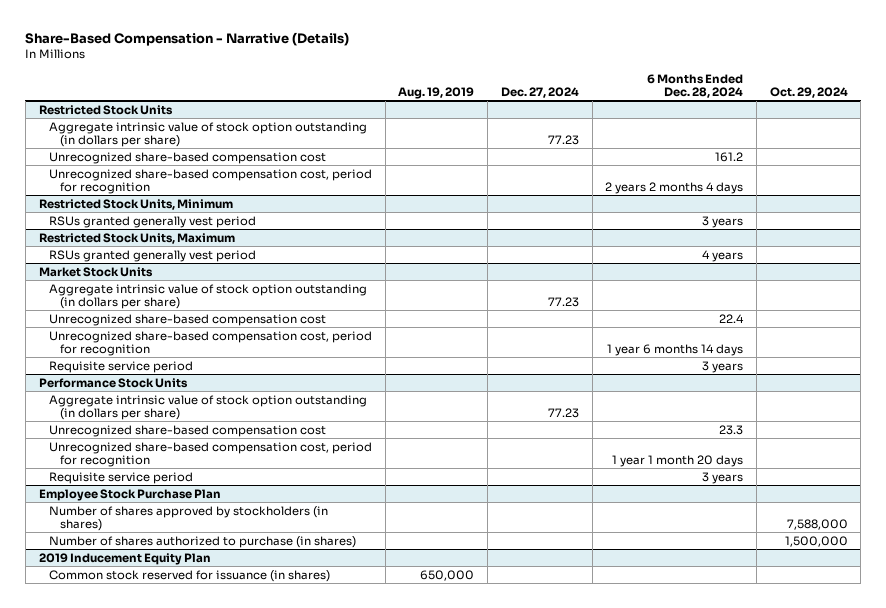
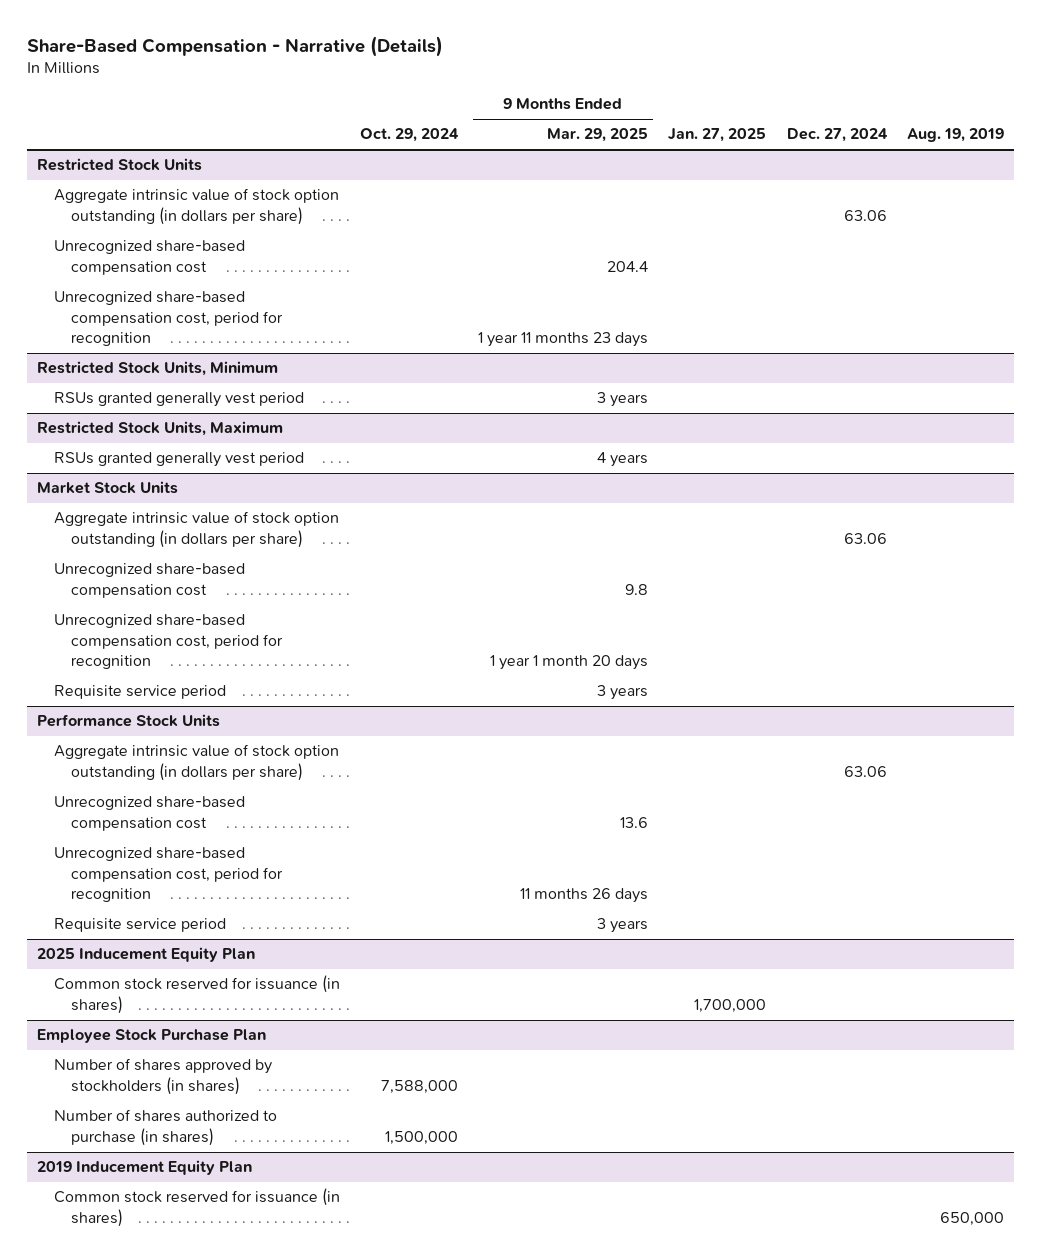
- | Aug. 19, 2019 | Dec. 27, 2024 | 6 Months Ended Dec. 28, 2024 | Oct. 29, 2024
+ | Oct. 29, 2024 | 9 Months Ended Mar. 29, 2025 | Jan. 27, 2025 | Dec. 27, 2024 | Aug. 19, 2019
@ Restricted Stock Units
- Aggregate intrinsic value of stock option outstanding (in dollars per share) | | 77.23 | |
+ Aggregate intrinsic value of stock option outstanding (in dollars per share) | | | | 63.06 |
@ Market Stock Units
- Aggregate intrinsic value of stock option outstanding (in dollars per share) | | 77.23 | |
+ Aggregate intrinsic value of stock option outstanding (in dollars per share) | | | | 63.06 |
@ Performance Stock Units
- Aggregate intrinsic value of stock option outstanding (in dollars per share) | | 77.23 | |
+ Aggregate intrinsic value of stock option outstanding (in dollars per share) | | | | 63.06 |
+ 2025 Inducement Equity Plan
+ Common stock reserved for issuance (in shares) | | | 1,700,000 | |

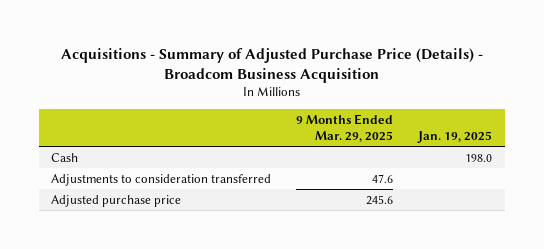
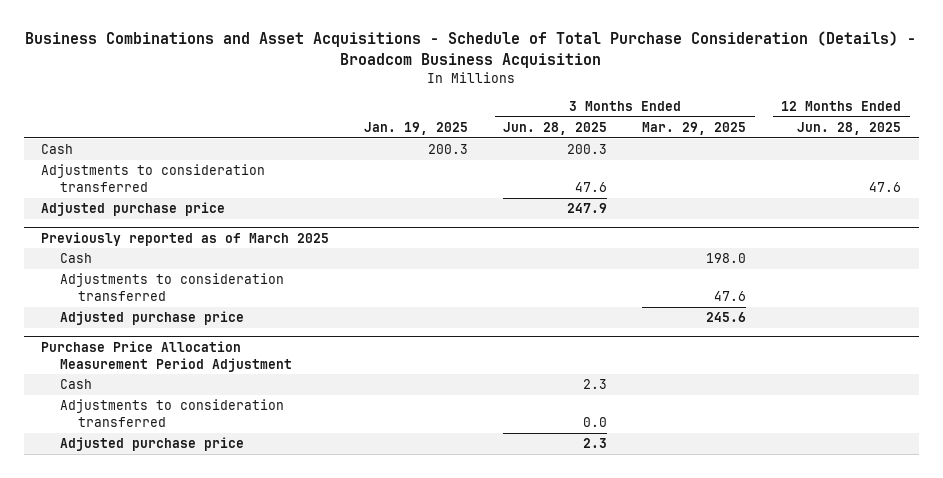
- Acquisitions - Summary of Adjusted Purchase Price (Details) - Broadcom Business Acquisition
+ Business Combinations and Asset Acquisitions - Schedule of Total Purchase Consideration (Details) - Broadcom Business Acquisition
- | 9 Months Ended Mar. 29, 2025 | Jan. 19, 2025
+ | Jan. 19, 2025 | 3 Months Ended Jun. 28, 2025 | 3 Months Ended Mar. 29, 2025 | 12 Months Ended Jun. 28, 2025
- Cash | | 198.0
+ Cash | 200.3 | 200.3 | |
+ Previously reported as of March 2025
+ Cash | | | 198.0 |
+ Adjustments to consideration transferred | | | 47.6 |
+ Adjusted purchase price | | | 245.6 |
+ Purchase Price Allocation Measurement Period Adjustment
+ Cash | | 2.3 | |
+ Adjustments to consideration transferred | | 0.0 | |
+ Adjusted purchase price | | 2.3 | |

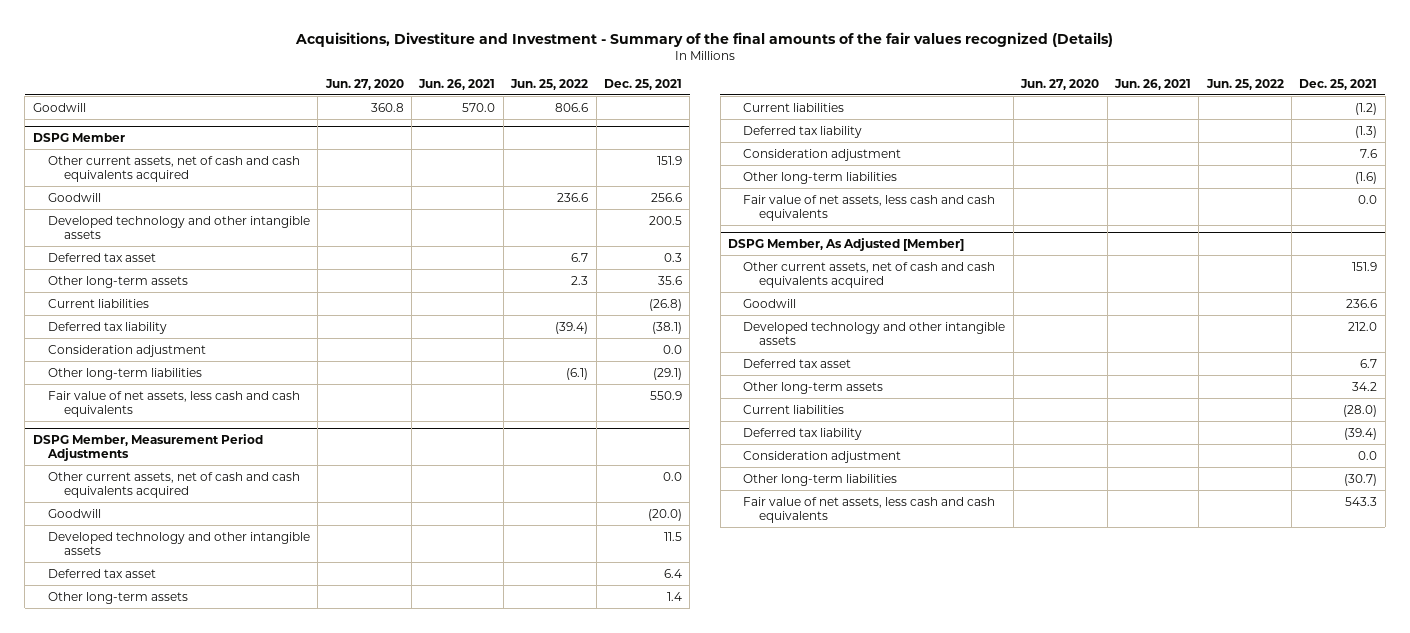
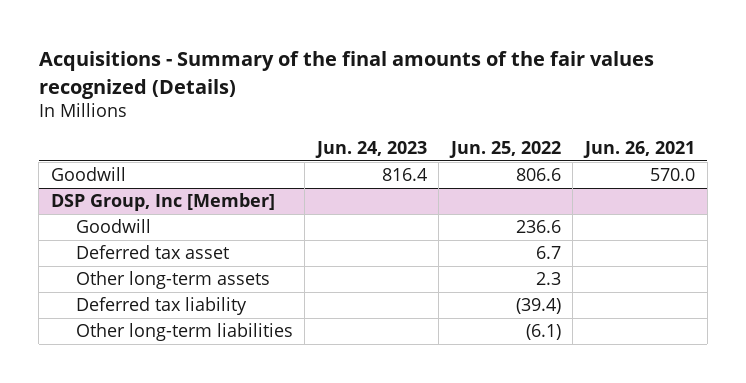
- Acquisitions, Divestiture and Investment - Summary of the final amounts of the fair values recognized (Details)
+ Acquisitions - Summary of the final amounts of the fair values recognized (Details)
- | Jun. 27, 2020 | Jun. 26, 2021 | Jun. 25, 2022 | Dec. 25, 2021
+ | Jun. 24, 2023 | Jun. 25, 2022 | Jun. 26, 2021
- DSPG Member
- Other current assets, net of cash and cash equivalents acquired | | | | 151.9
+ DSP Group, Inc [Member]
- Developed technology and other intangible assets | | | | 200.5
- Current liabilities | | | | (26.8)
- Consideration adjustment | | | | 0.0
- Fair value of net assets, less cash and cash equivalents | | | | 550.9
- DSPG Member, Measurement Period Adjustments
- Other current assets, net of cash and cash equivalents acquired | | | | 0.0
- Goodwill | | | | (20.0)
- Developed technology and other intangible assets | | | | 11.5
- Deferred tax asset | | | | 6.4
- Other long-term assets | | | | 1.4
- Current liabilities | | | | (1.2)
- Deferred tax liability | | | | (1.3)
- Consideration adjustment | | | | 7.6
- Other long-term liabilities | | | | (1.6)
- Fair value of net assets, less cash and cash equivalents | | | | 0.0
- DSPG Member, As Adjusted [Member]
- Other current assets, net of cash and cash equivalents acquired | | | | 151.9
- Goodwill | | | | 236.6
- Developed technology and other intangible assets | | | | 212.0
- Deferred tax asset | | | | 6.7
- Other long-term assets | | | | 34.2
- Current liabilities | | | | (28.0)
- Deferred tax liability | | | | (39.4)
- Consideration adjustment | | | | 0.0
- Other long-term liabilities | | | | (30.7)
- Fair value of net assets, less cash and cash equivalents | | | | 543.3

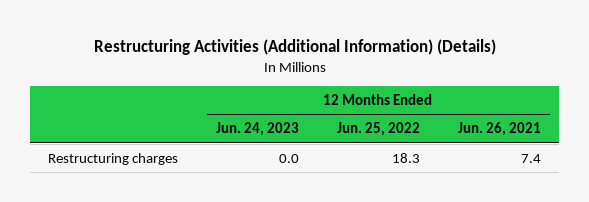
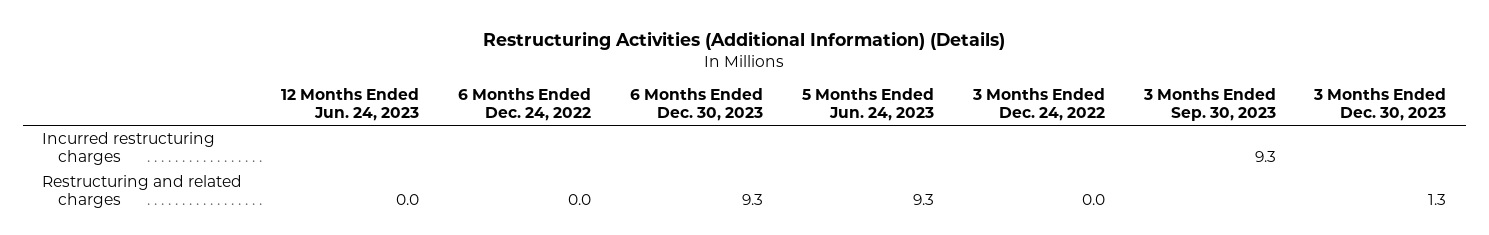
- | 12 Months Ended Jun. 24, 2023 | 12 Months Ended Jun. 25, 2022 | 12 Months Ended Jun. 26, 2021
+ | 12 Months Ended Jun. 24, 2023 | 6 Months Ended Dec. 24, 2022 | 6 Months Ended Dec. 30, 2023 | 5 Months Ended Jun. 24, 2023 | 3 Months Ended Dec. 24, 2022 | 3 Months Ended Sep. 30, 2023 | 3 Months Ended Dec. 30, 2023
- Restructuring charges | 0.0 | 18.3 | 7.4
+ Incurred restructuring charges | | | | | | 9.3 |
+ Restructuring and related charges | 0.0 | 0.0 | 9.3 | 9.3 | 0.0 | | 1.3

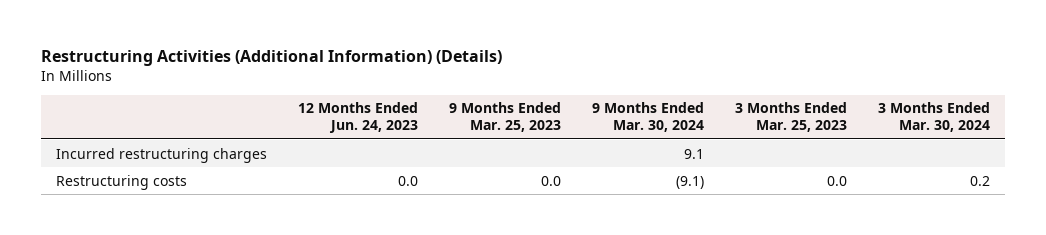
- | 12 Months Ended Jun. 24, 2023 | 6 Months Ended Dec. 24, 2022 | 6 Months Ended Dec. 30, 2023 | 5 Months Ended Jun. 24, 2023 | 3 Months Ended Dec. 24, 2022 | 3 Months Ended Sep. 30, 2023 | 3 Months Ended Dec. 30, 2023
+ | 12 Months Ended Jun. 24, 2023 | 9 Months Ended Mar. 25, 2023 | 9 Months Ended Mar. 30, 2024 | 3 Months Ended Mar. 25, 2023 | 3 Months Ended Mar. 30, 2024
- Restructuring and related charges | 0.0 | 0.0 | 9.3 | 9.3 | 0.0 | | 1.3
+ Restructuring costs | 0.0 | 0.0 | (9.1) | 0.0 | 0.2

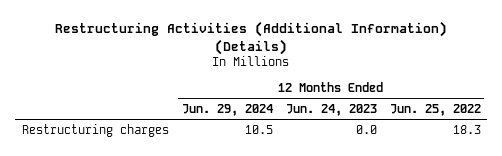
- | 12 Months Ended Jun. 24, 2023 | 9 Months Ended Mar. 25, 2023 | 9 Months Ended Mar. 30, 2024 | 3 Months Ended Mar. 25, 2023 | 3 Months Ended Mar. 30, 2024
+ | 12 Months Ended Jun. 29, 2024 | 12 Months Ended Jun. 24, 2023 | 12 Months Ended Jun. 25, 2022
- Incurred restructuring charges | | | 9.1 | |
- Restructuring costs | 0.0 | 0.0 | (9.1) | 0.0 | 0.2
+ Restructuring charges | 10.5 | 0.0 | 18.3

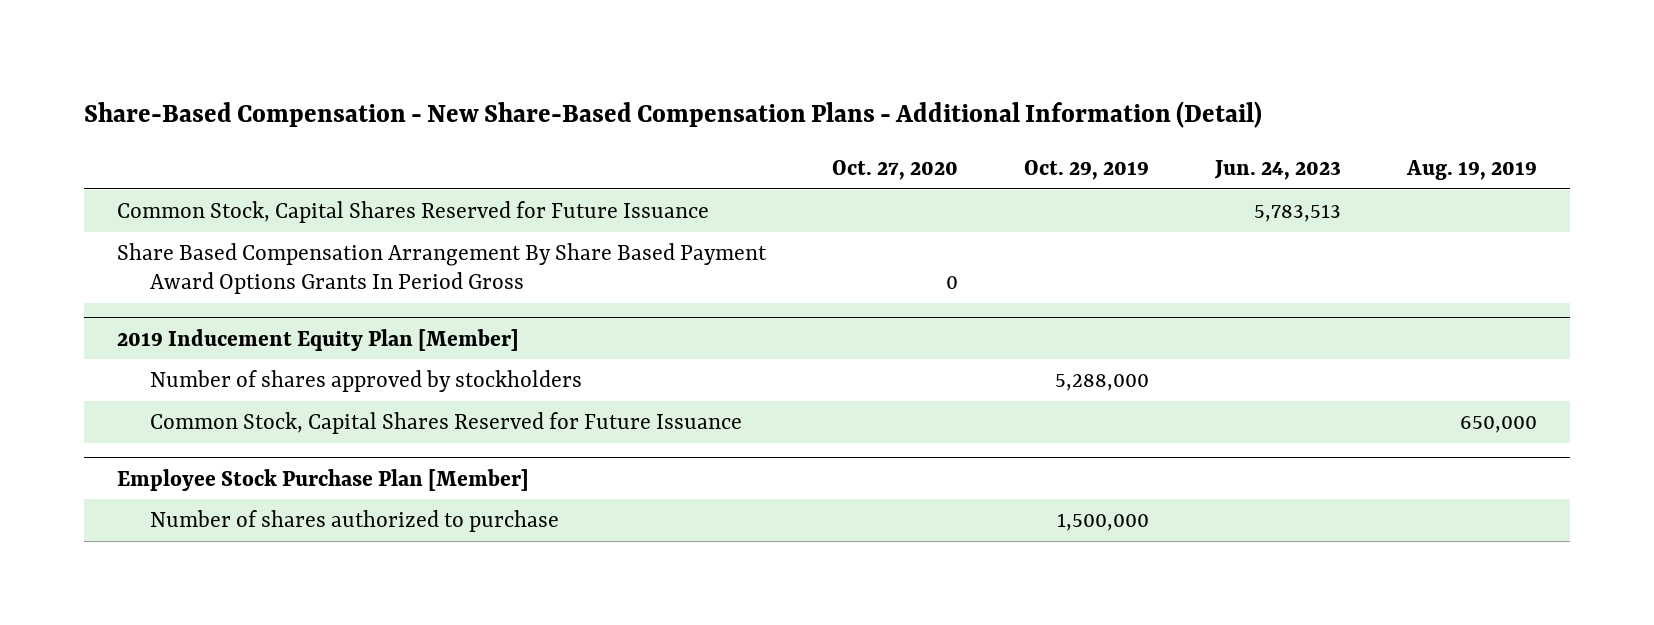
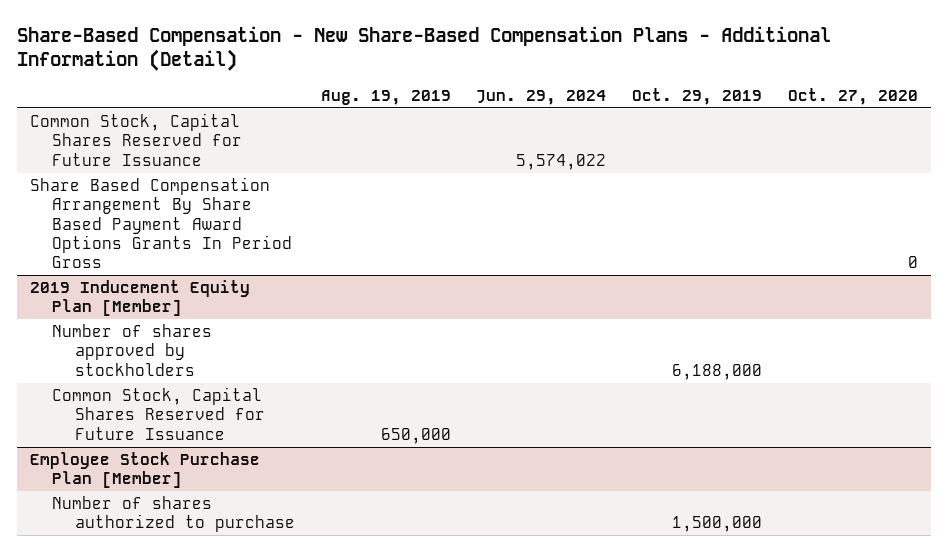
- | Oct. 27, 2020 | Oct. 29, 2019 | Jun. 24, 2023 | Aug. 19, 2019
+ | Aug. 19, 2019 | Jun. 29, 2024 | Oct. 29, 2019 | Oct. 27, 2020
@ 2019 Inducement Equity Plan [Member]
- Number of shares approved by stockholders | | 5,288,000 | |
+ Number of shares approved by stockholders | | | 6,188,000 |

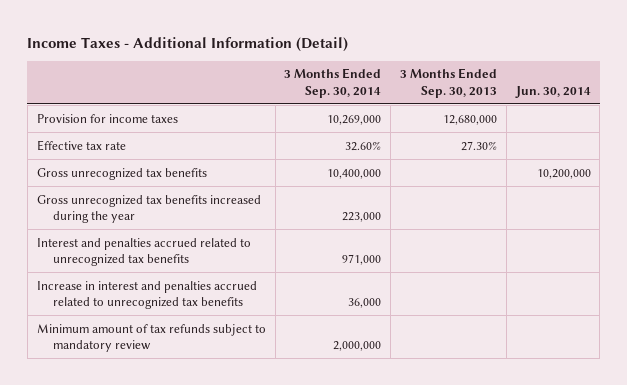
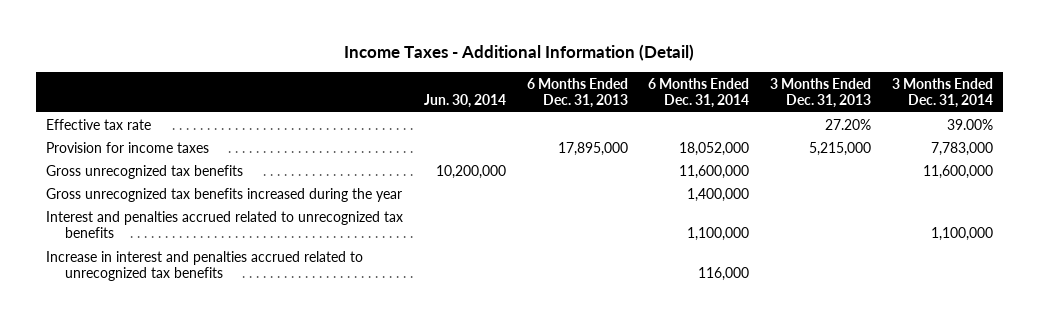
- | 3 Months Ended Sep. 30, 2014 | 3 Months Ended Sep. 30, 2013 | Jun. 30, 2014
+ | Jun. 30, 2014 | 6 Months Ended Dec. 31, 2013 | 6 Months Ended Dec. 31, 2014 | 3 Months Ended Dec. 31, 2013 | 3 Months Ended Dec. 31, 2014
moved down: Provision for income taxes | | 17,895,000 | 18,052,000 | 5,215,000 | 7,783,000
- Minimum amount of tax refunds subject to mandatory review | 2,000,000 | |

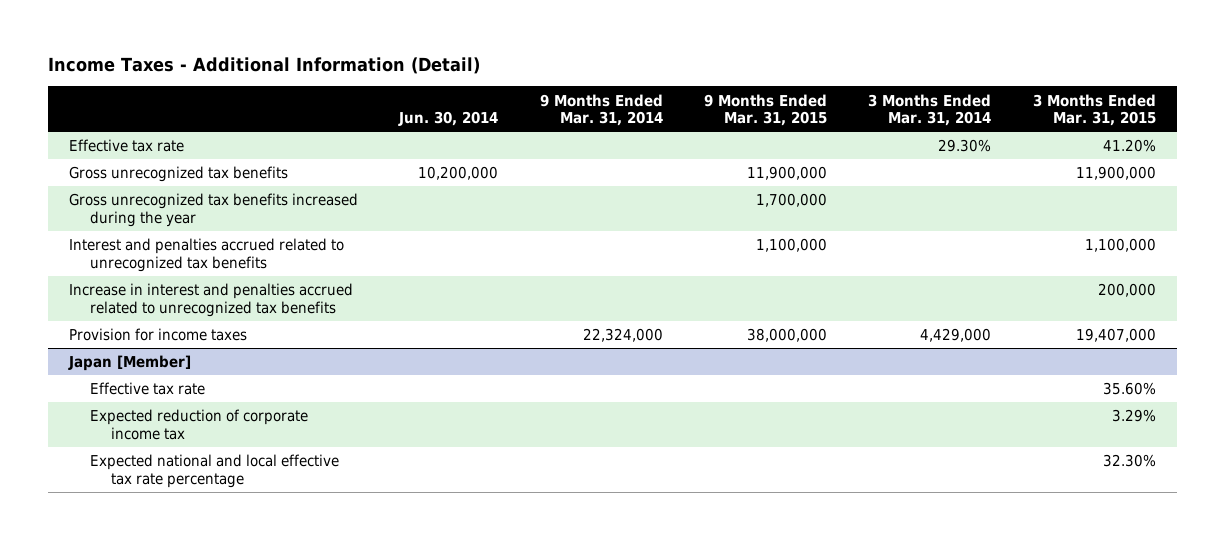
- | Jun. 30, 2014 | 6 Months Ended Dec. 31, 2013 | 6 Months Ended Dec. 31, 2014 | 3 Months Ended Dec. 31, 2013 | 3 Months Ended Dec. 31, 2014
+ | Jun. 30, 2014 | 9 Months Ended Mar. 31, 2014 | 9 Months Ended Mar. 31, 2015 | 3 Months Ended Mar. 31, 2014 | 3 Months Ended Mar. 31, 2015
moved down: Provision for income taxes | | 22,324,000 | 38,000,000 | 4,429,000 | 19,407,000
+ Japan [Member]
+ Effective tax rate | | | | | 35.60%
+ Expected reduction of corporate income tax | | | | | 3.29%
+ Expected national and local effective tax rate percentage | | | | | 32.30%

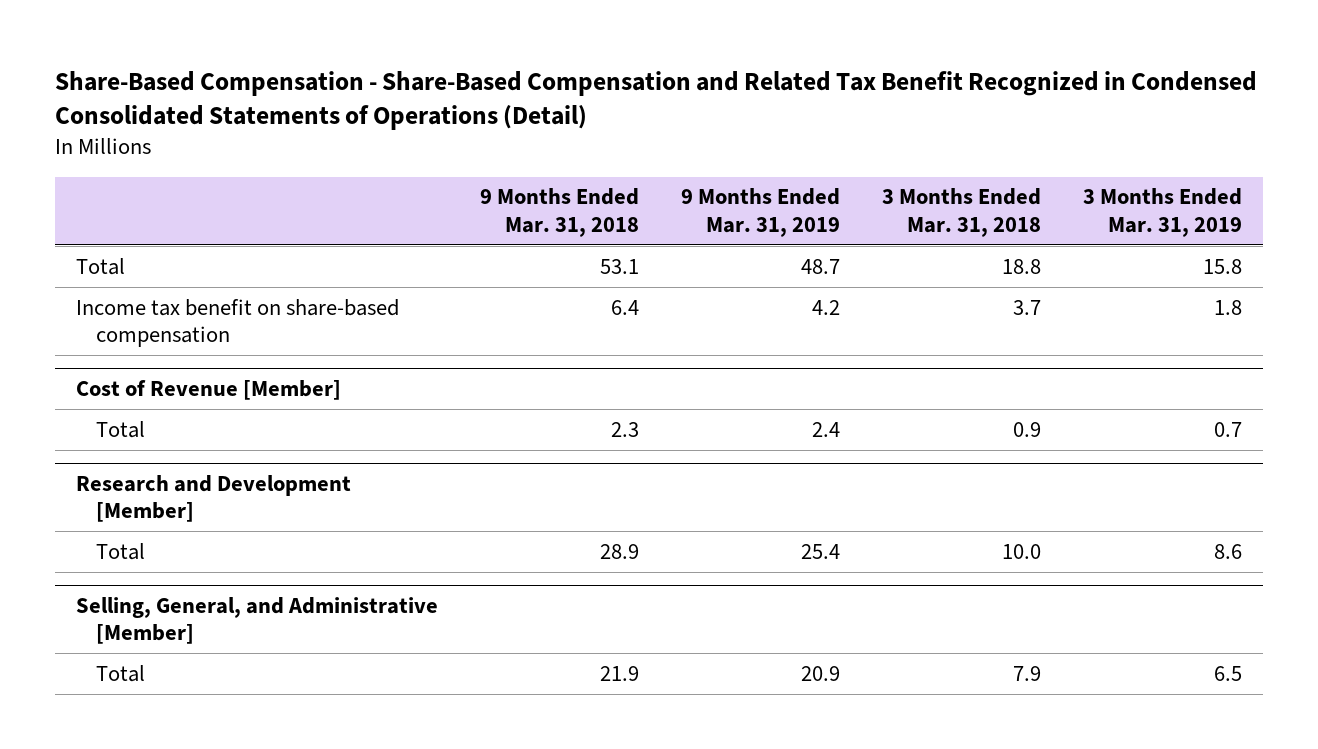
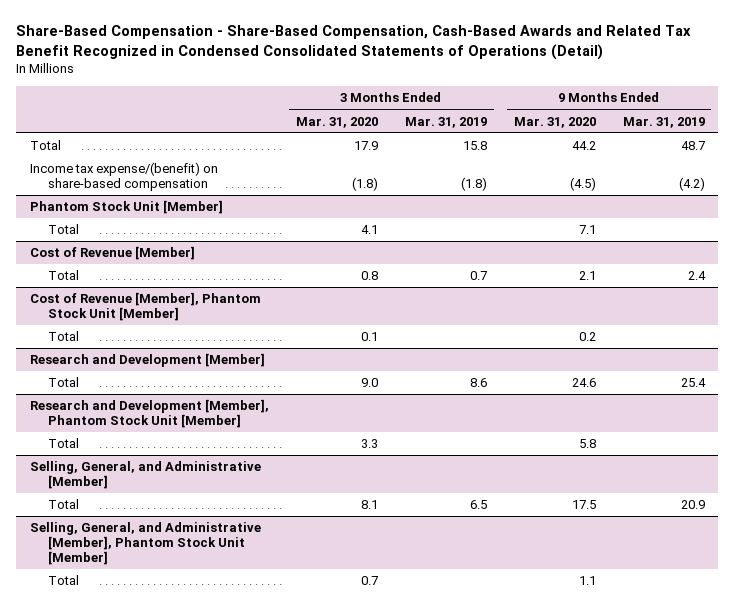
- Share-Based Compensation - Share-Based Compensation and Related Tax Benefit Recognized in Condensed Consolidated Statements of Operations (Detail)
+ Share-Based Compensation - Share-Based Compensation, Cash-Based Awards and Related Tax Benefit Recognized in Condensed Consolidated Statements of Operations (Detail)
- | 9 Months Ended Mar. 31, 2018 | 9 Months Ended Mar. 31, 2019 | 3 Months Ended Mar. 31, 2018 | 3 Months Ended Mar. 31, 2019
+ | 3 Months Ended Mar. 31, 2020 | 3 Months Ended Mar. 31, 2019 | 9 Months Ended Mar. 31, 2020 | 9 Months Ended Mar. 31, 2019
- Income tax benefit on share-based compensation | 6.4 | 4.2 | 3.7 | 1.8
+ Income tax expense/(benefit) on share-based compensation | (1.8) | (1.8) | (4.5) | (4.2)
+ Phantom Stock Unit [Member]
+ Total | 4.1 | | 7.1 |
+ Cost of Revenue [Member], Phantom Stock Unit [Member]
+ Total | 0.1 | | 0.2 |
+ Research and Development [Member], Phantom Stock Unit [Member]
+ Total | 3.3 | | 5.8 |
+ Selling, General, and Administrative [Member], Phantom Stock Unit [Member]
+ Total | 0.7 | | 1.1 |

